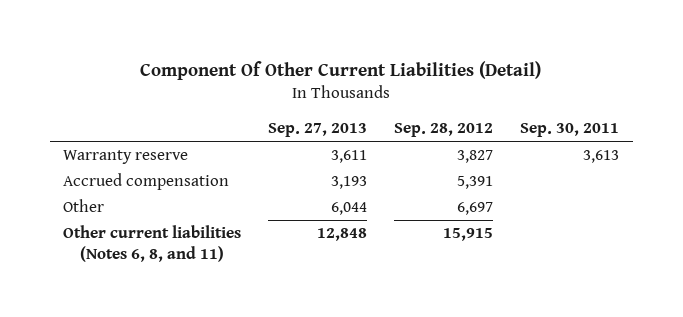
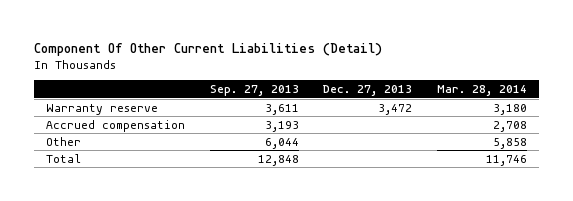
- | Sep. 27, 2013 | Sep. 28, 2012 | Sep. 30, 2011
+ | Sep. 27, 2013 | Dec. 27, 2013 | Mar. 28, 2014
- Other current liabilities (Notes 6, 8, and 11) | 12,848 | 15,915 |
+ Total | 12,848 | | 11,746

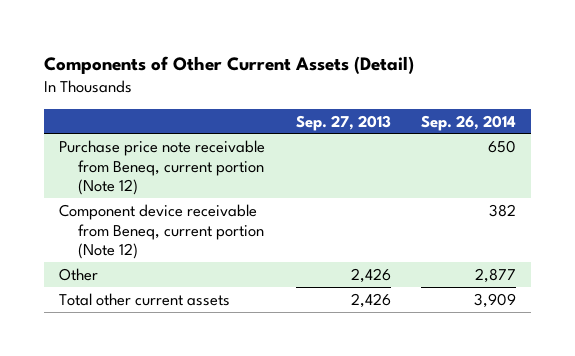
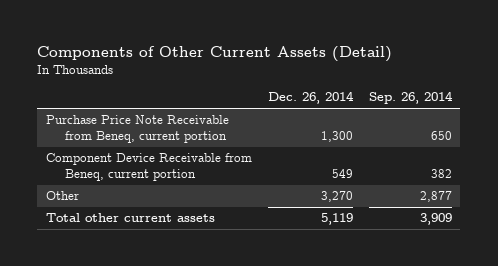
- | Sep. 27, 2013 | Sep. 26, 2014
+ | Dec. 26, 2014 | Sep. 26, 2014
- Purchase price note receivable from Beneq, current portion (Note 12) | | 650
- Component device receivable from Beneq, current portion (Note 12) | | 382
+ Purchase Price Note Receivable from Beneq, current portion | 1,300 | 650
+ Component Device Receivable from Beneq, current portion | 549 | 382

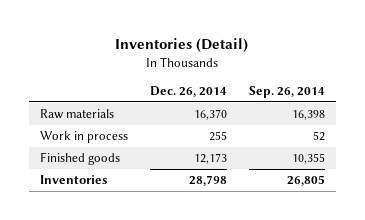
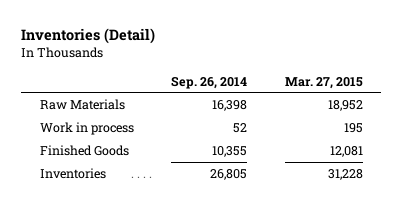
- | Dec. 26, 2014 | Sep. 26, 2014
+ | Sep. 26, 2014 | Mar. 27, 2015
- Raw materials | 16,370 | 16,398
+ Raw Materials | 16,398 | 18,952
- Finished goods | 12,173 | 10,355
+ Finished Goods | 10,355 | 12,081

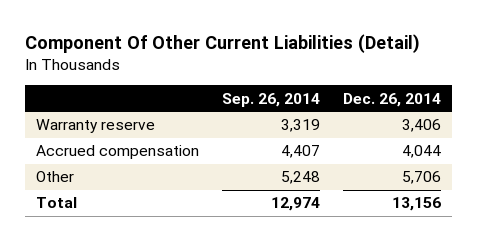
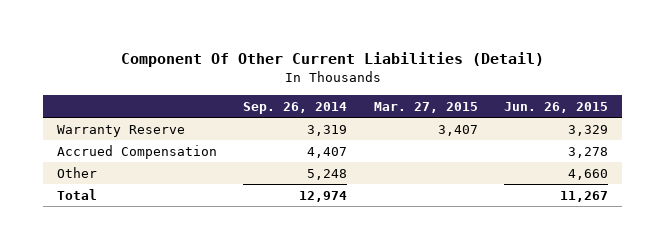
- | Sep. 26, 2014 | Dec. 26, 2014
+ | Sep. 26, 2014 | Mar. 27, 2015 | Jun. 26, 2015
- Warranty reserve | 3,319 | 3,406
- Accrued compensation | 4,407 | 4,044
+ Warranty Reserve | 3,319 | 3,407 | 3,329
+ Accrued Compensation | 4,407 | | 3,278

